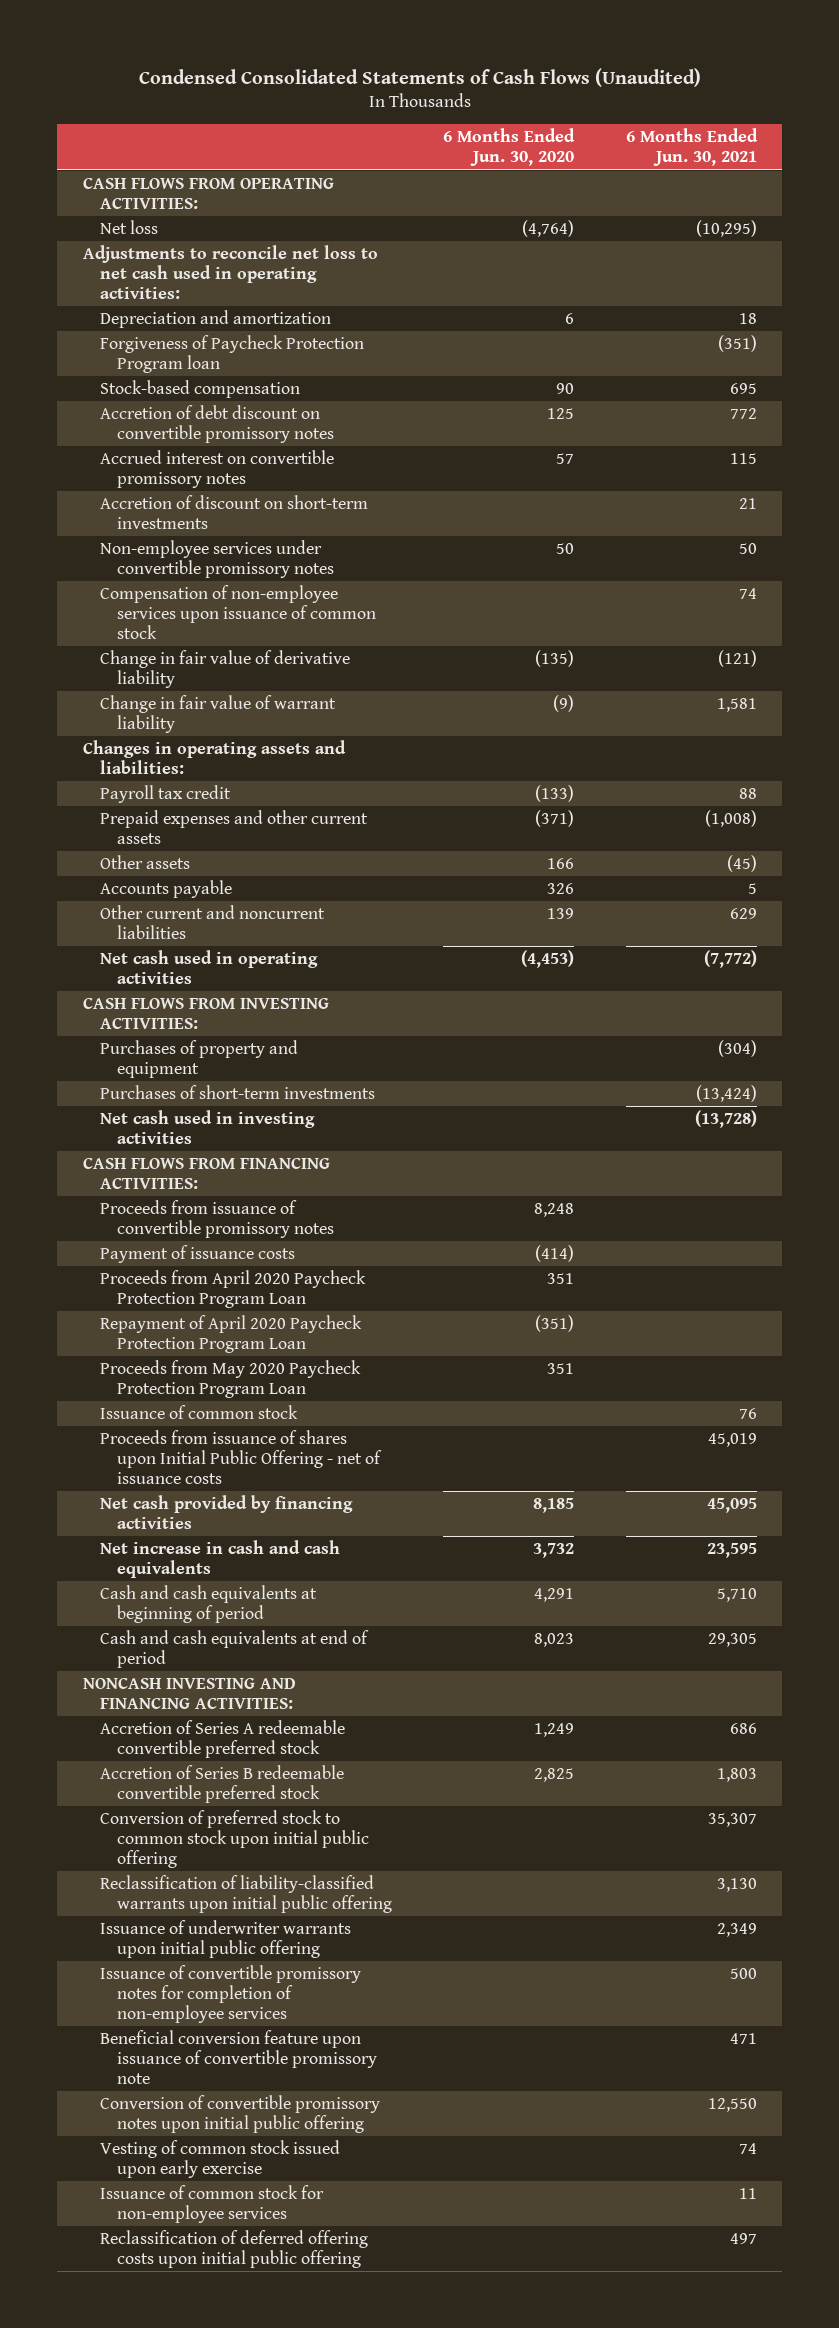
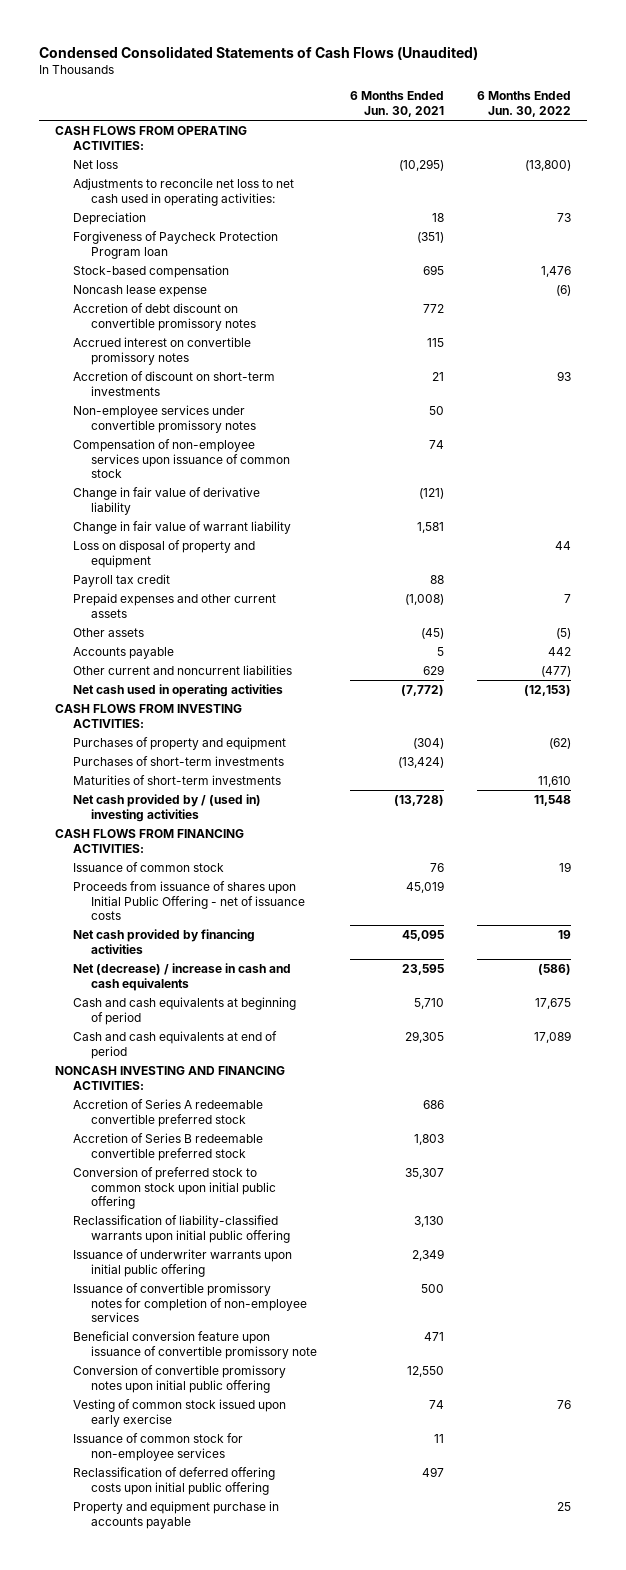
- | 6 Months Ended Jun. 30, 2020 | 6 Months Ended Jun. 30, 2021
+ | 6 Months Ended Jun. 30, 2021 | 6 Months Ended Jun. 30, 2022
- Depreciation and amortization | 6 | 18
+ Depreciation | 18 | 73
+ Noncash lease expense | | (6)
- Changes in operating assets and liabilities:
+ Loss on disposal of property and equipment | | 44
- Net cash used in investing activities | | (13,728)
+ Maturities of short-term investments | | 11,610
+ Net cash provided by / (used in) investing activities | (13,728) | 11,548
- Proceeds from issuance of convertible promissory notes | 8,248 |
- Payment of issuance costs | (414) |
- Proceeds from April 2020 Paycheck Protection Program Loan | 351 |
- Repayment of April 2020 Paycheck Protection Program Loan | (351) |
- Proceeds from May 2020 Paycheck Protection Program Loan | 351 |
- Net increase in cash and cash equivalents | 3,732 | 23,595
+ Net (decrease) / increase in cash and cash equivalents | 23,595 | (586)
+ Property and equipment purchase in accounts payable | | 25

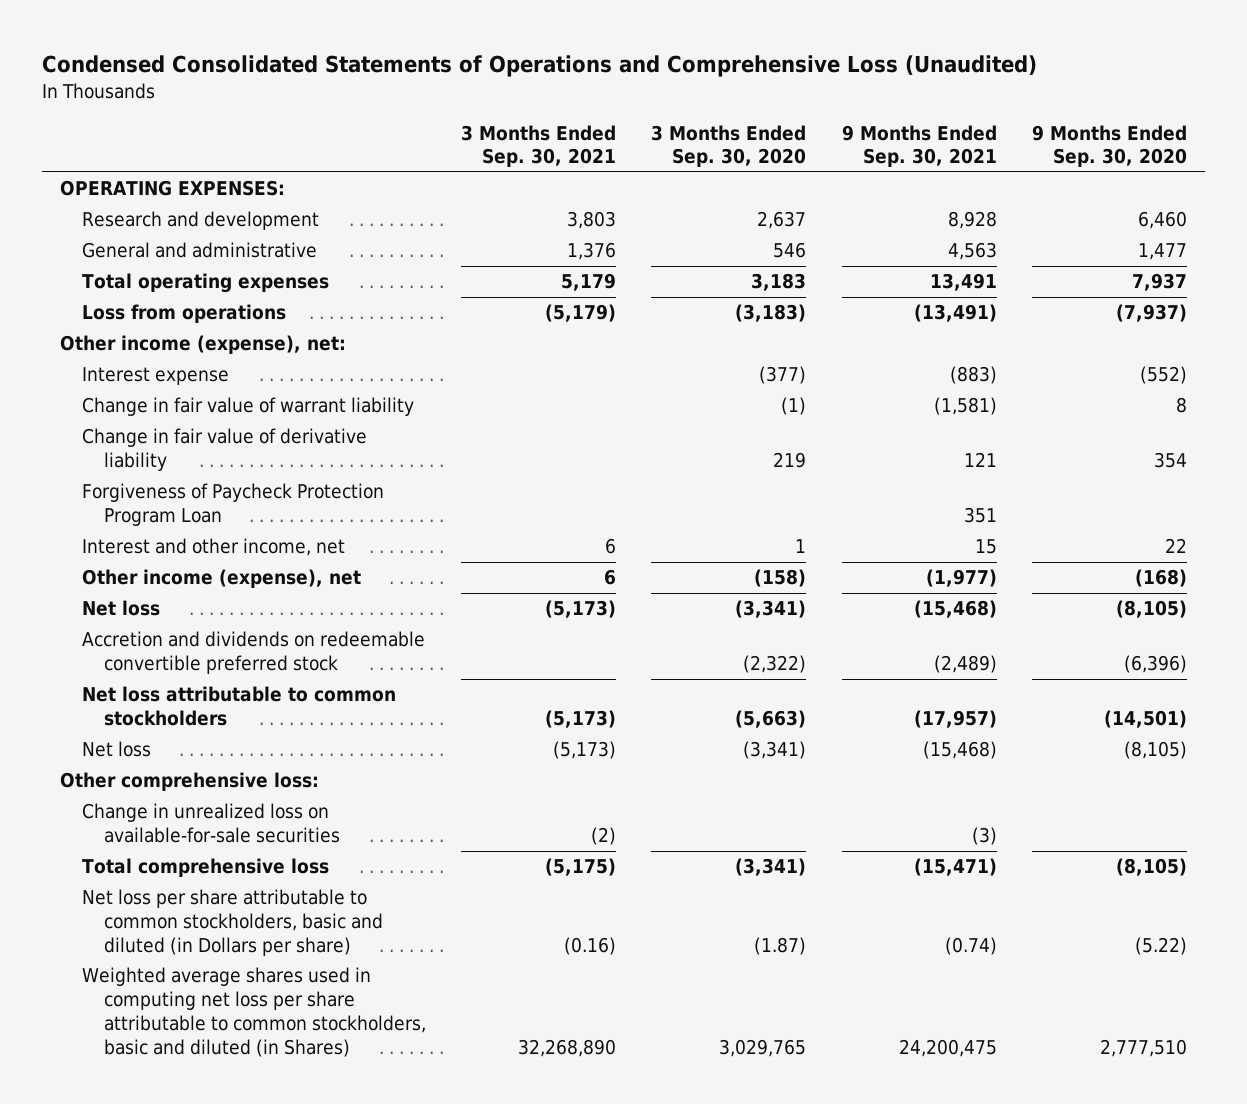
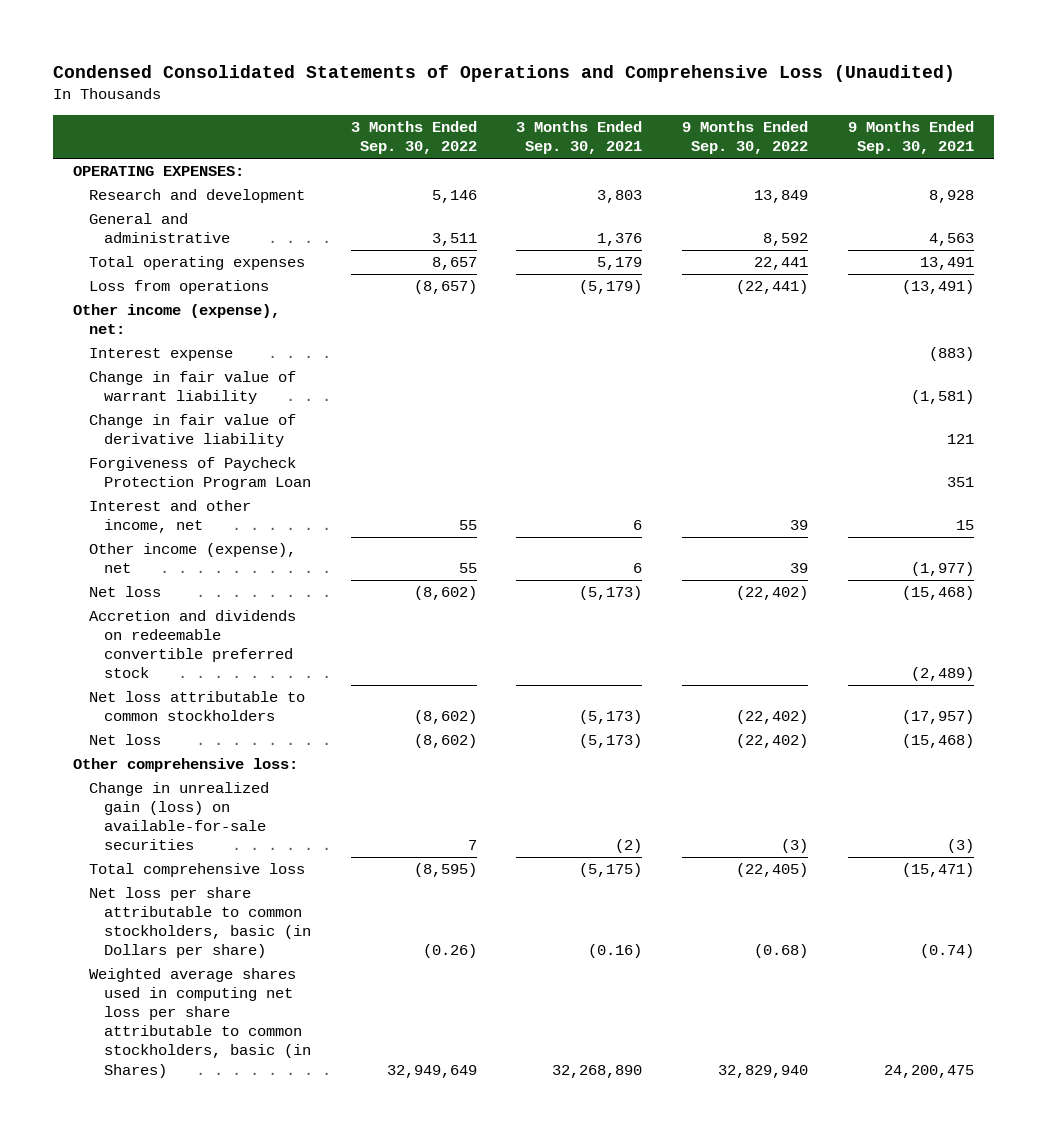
- | 3 Months Ended Sep. 30, 2021 | 3 Months Ended Sep. 30, 2020 | 9 Months Ended Sep. 30, 2021 | 9 Months Ended Sep. 30, 2020
+ | 3 Months Ended Sep. 30, 2022 | 3 Months Ended Sep. 30, 2021 | 9 Months Ended Sep. 30, 2022 | 9 Months Ended Sep. 30, 2021
- Change in unrealized loss on available-for-sale securities | (2) | | (3) |
+ Change in unrealized gain (loss) on available-for-sale securities | 7 | (2) | (3) | (3)
- Net loss per share attributable to common stockholders, basic and diluted (in Dollars per share) | (0.16) | (1.87) | (0.74) | (5.22)
- Weighted average shares used in computing net loss per share attributable to common stockholders, basic and diluted (in Shares) | 32,268,890 | 3,029,765 | 24,200,475 | 2,777,510
+ Net loss per share attributable to common stockholders, basic (in Dollars per share) | (0.26) | (0.16) | (0.68) | (0.74)
+ Weighted average shares used in computing net loss per share attributable to common stockholders, basic (in Shares) | 32,949,649 | 32,268,890 | 32,829,940 | 24,200,475

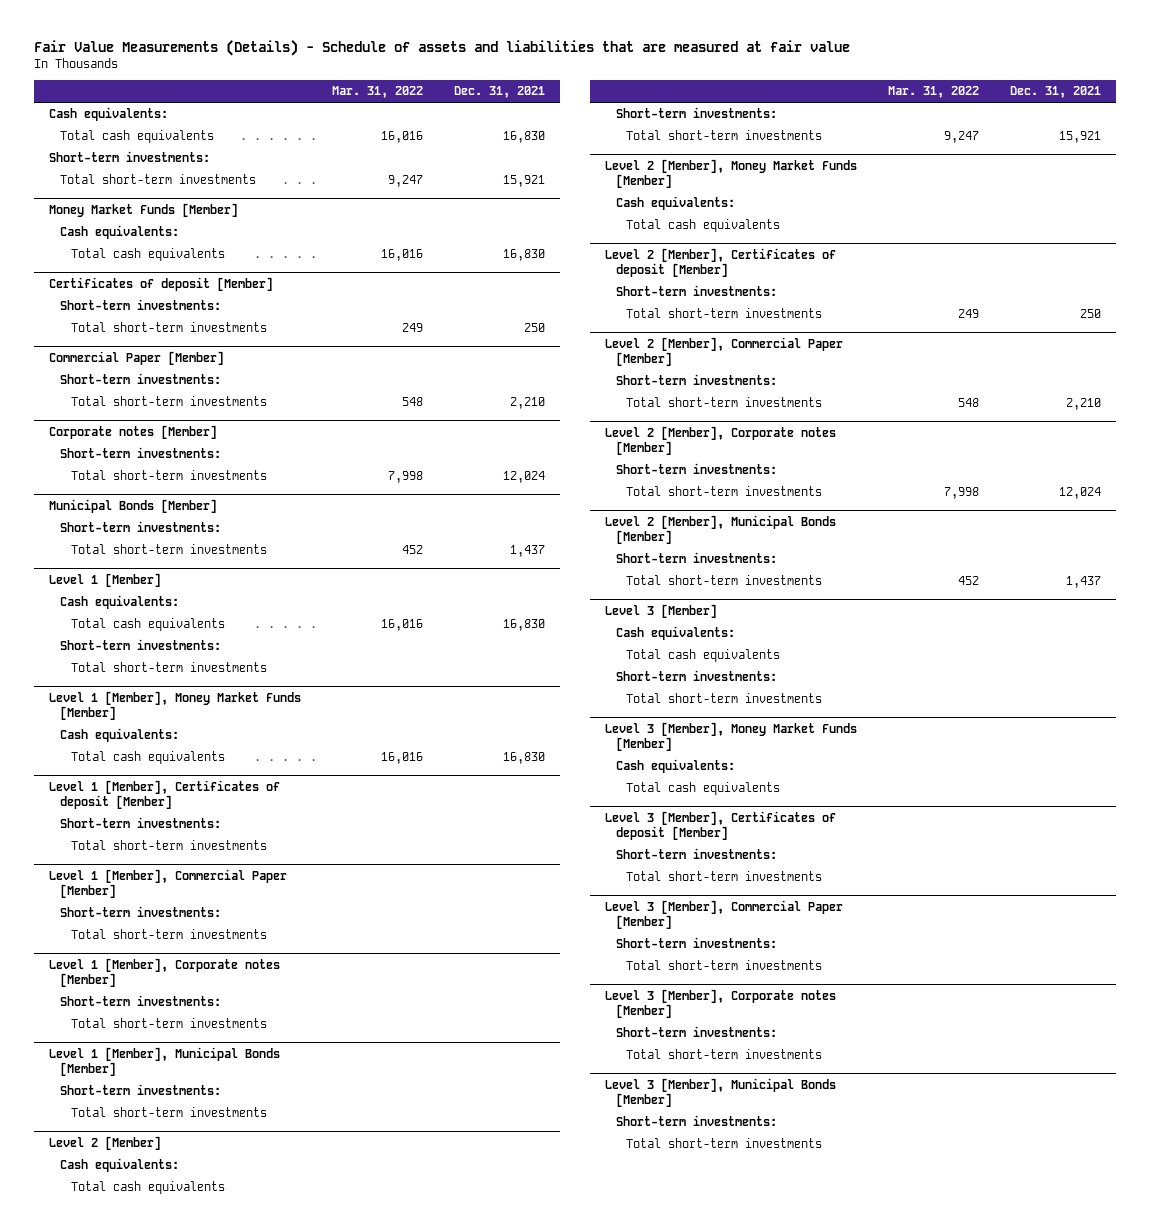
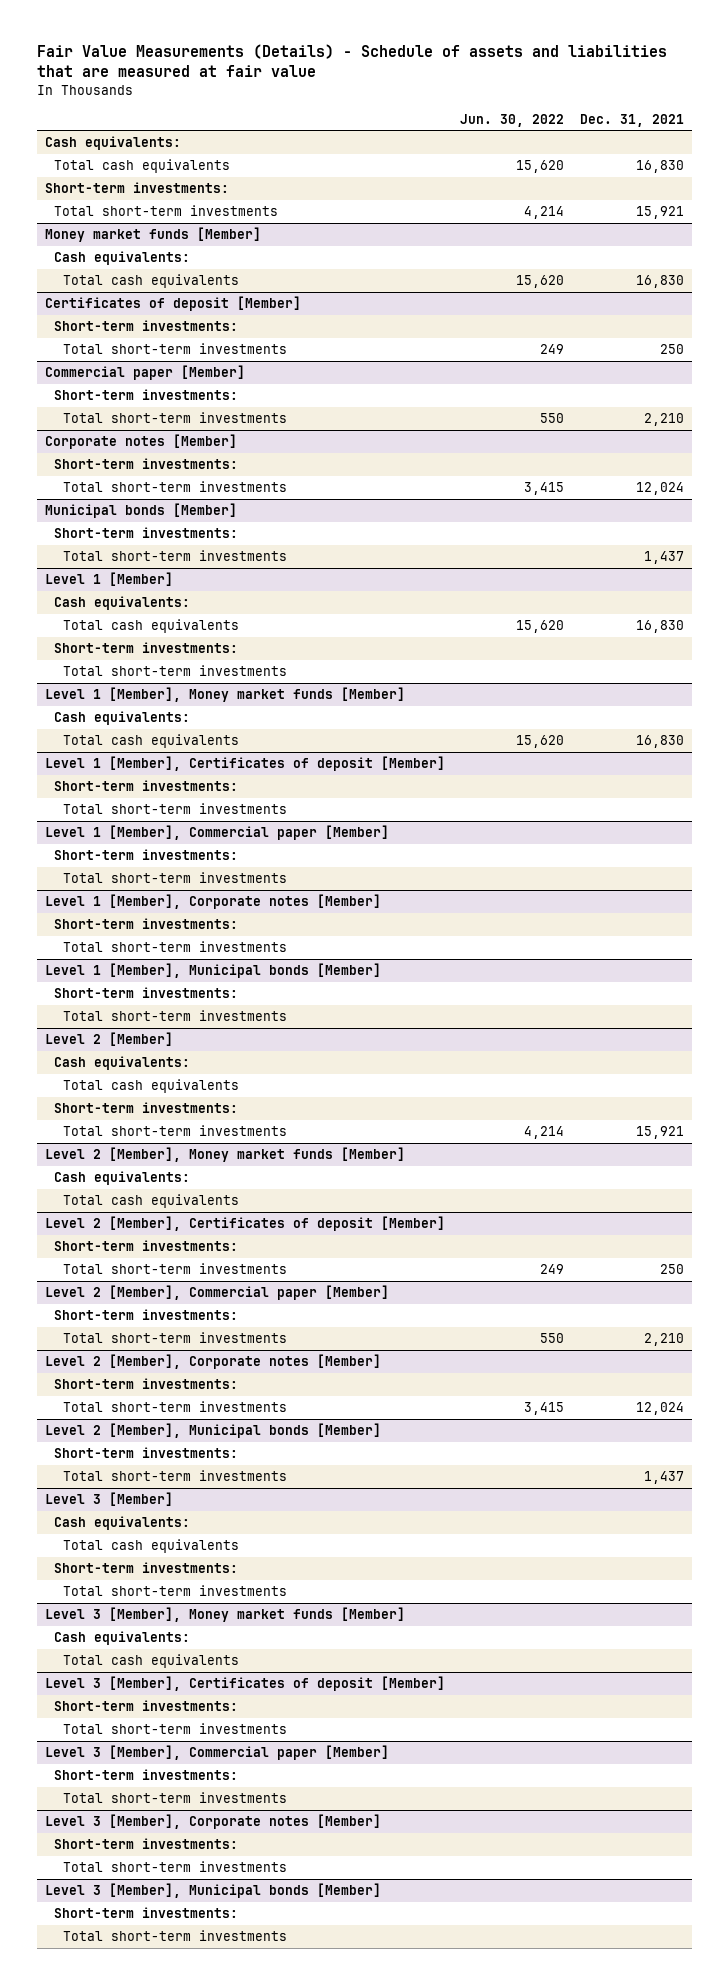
- | Mar. 31, 2022 | Dec. 31, 2021
+ | Jun. 30, 2022 | Dec. 31, 2021
- Money Market Funds [Member]
+ Money market funds [Member]
- Commercial Paper [Member]
+ Commercial paper [Member]
- Municipal Bonds [Member]
+ Municipal bonds [Member]
- Level 1 [Member], Money Market Funds [Member]
+ Level 1 [Member], Money market funds [Member]
- Level 1 [Member], Commercial Paper [Member]
+ Level 1 [Member], Commercial paper [Member]
- Level 1 [Member], Municipal Bonds [Member]
+ Level 1 [Member], Municipal bonds [Member]
- Level 2 [Member], Money Market Funds [Member]
+ Level 2 [Member], Money market funds [Member]
- Level 2 [Member], Commercial Paper [Member]
+ Level 2 [Member], Commercial paper [Member]
- Level 2 [Member], Municipal Bonds [Member]
+ Level 2 [Member], Municipal bonds [Member]
- Level 3 [Member], Money Market Funds [Member]
+ Level 3 [Member], Money market funds [Member]
- Level 3 [Member], Commercial Paper [Member]
+ Level 3 [Member], Commercial paper [Member]
- Level 3 [Member], Municipal Bonds [Member]
+ Level 3 [Member], Municipal bonds [Member]

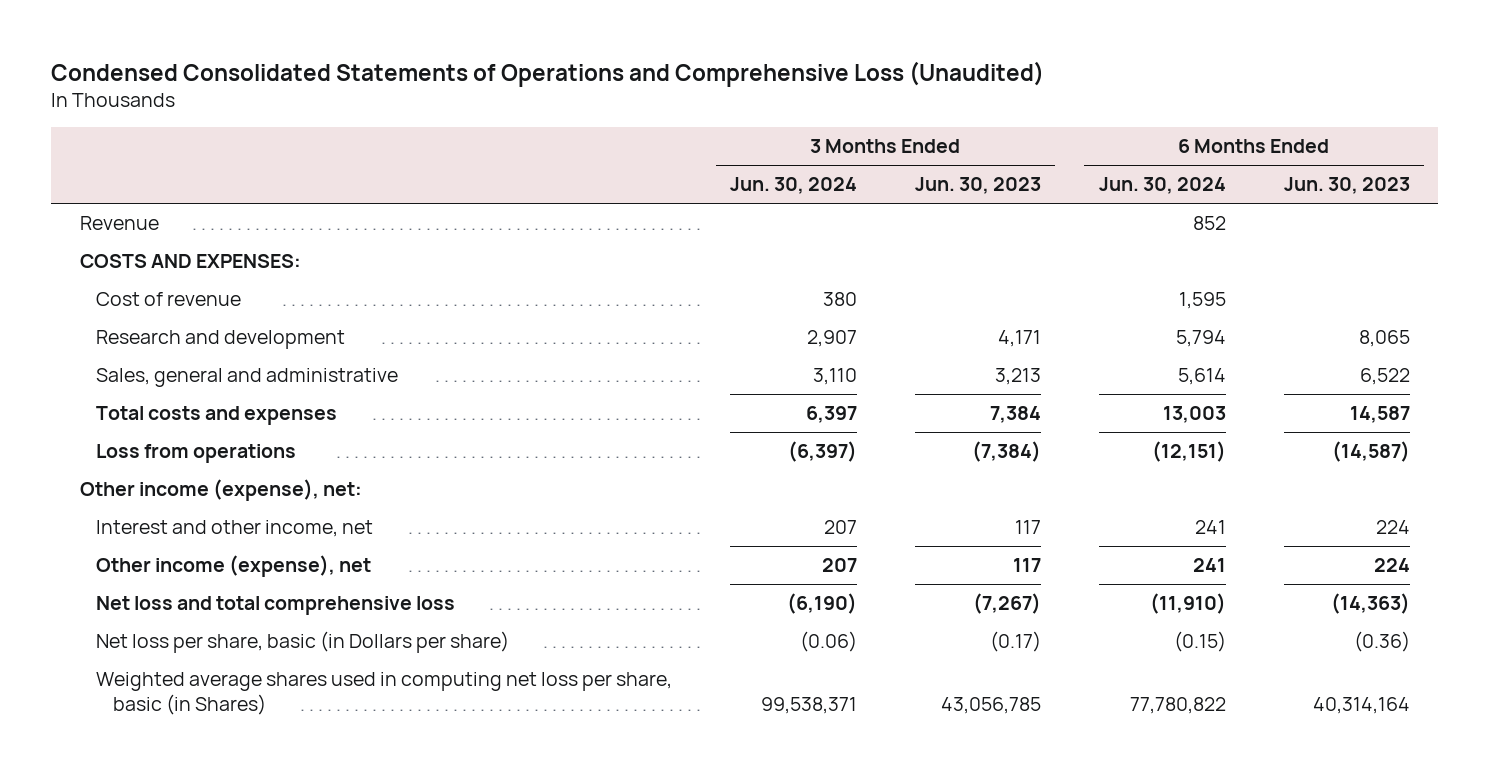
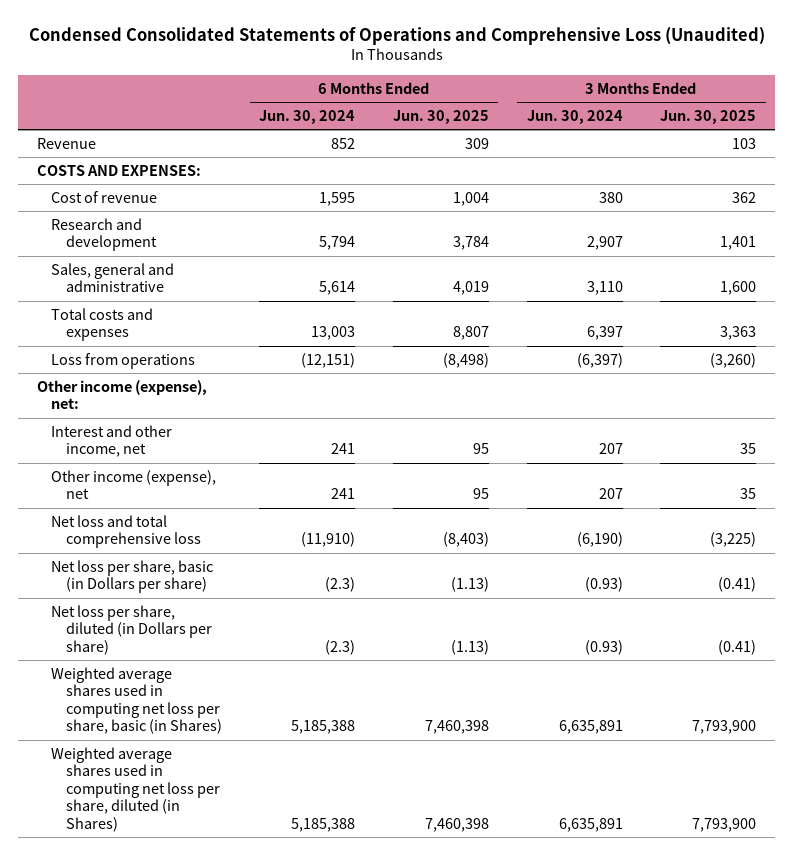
- | 3 Months Ended Jun. 30, 2024 | 3 Months Ended Jun. 30, 2023 | 6 Months Ended Jun. 30, 2024 | 6 Months Ended Jun. 30, 2023
+ | 6 Months Ended Jun. 30, 2024 | 6 Months Ended Jun. 30, 2025 | 3 Months Ended Jun. 30, 2024 | 3 Months Ended Jun. 30, 2025
- Net loss per share, basic (in Dollars per share) | (0.06) | (0.17) | (0.15) | (0.36)
- Weighted average shares used in computing net loss per share, basic (in Shares) | 99,538,371 | 43,056,785 | 77,780,822 | 40,314,164
+ Net loss per share, basic (in Dollars per share) | (2.3) | (1.13) | (0.93) | (0.41)
+ Net loss per share, diluted (in Dollars per share) | (2.3) | (1.13) | (0.93) | (0.41)
+ Weighted average shares used in computing net loss per share, basic (in Shares) | 5,185,388 | 7,460,398 | 6,635,891 | 7,793,900
+ Weighted average shares used in computing net loss per share, diluted (in Shares) | 5,185,388 | 7,460,398 | 6,635,891 | 7,793,900

